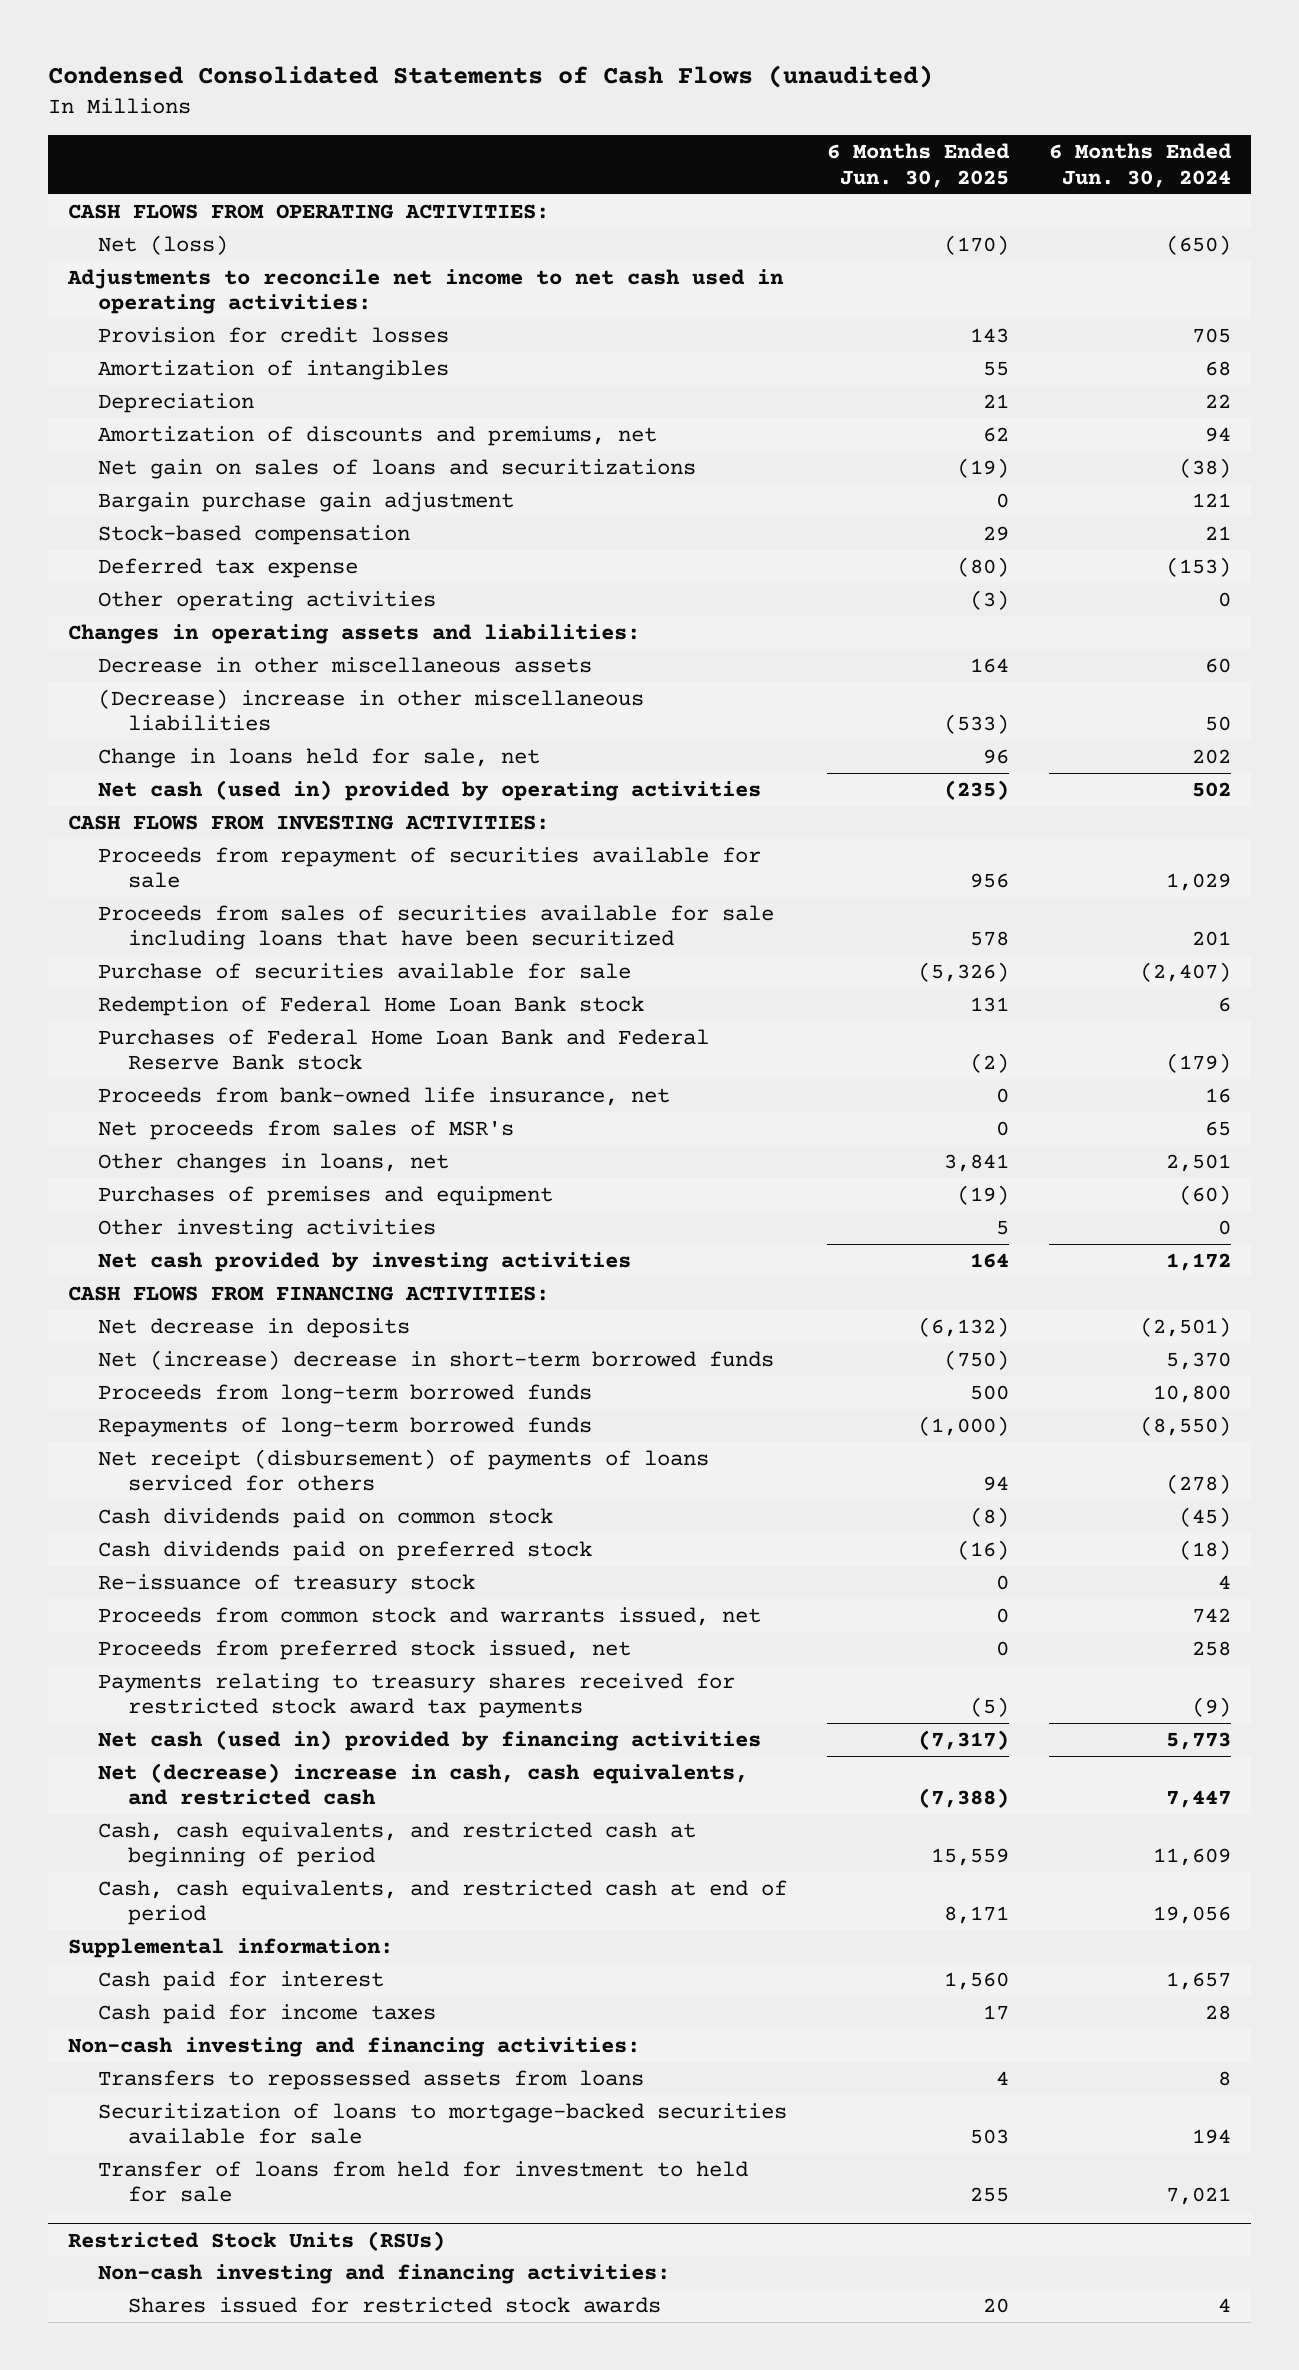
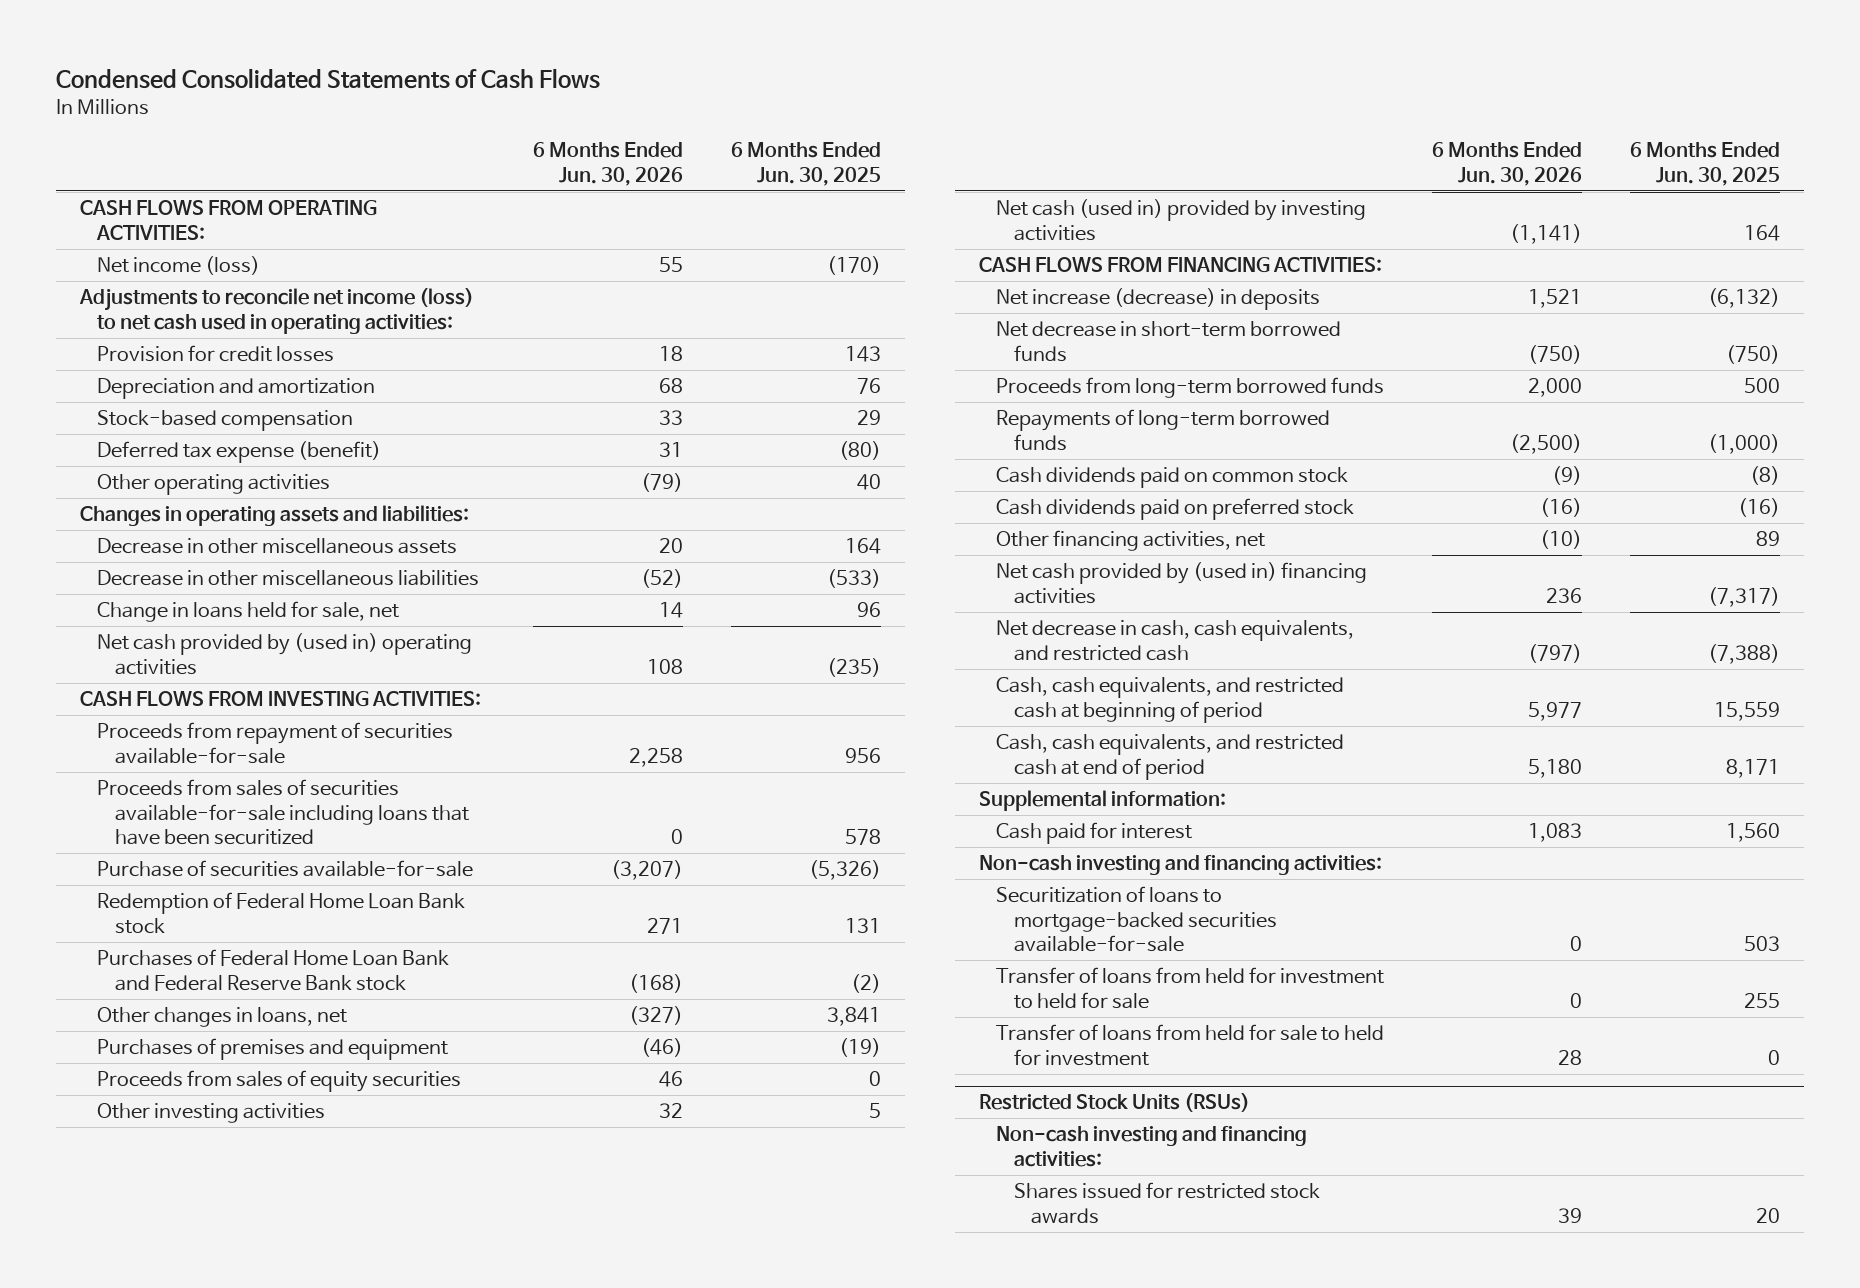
- Condensed Consolidated Statements of Cash Flows (unaudited)
+ Condensed Consolidated Statements of Cash Flows
- | 6 Months Ended Jun. 30, 2025 | 6 Months Ended Jun. 30, 2024
+ | 6 Months Ended Jun. 30, 2026 | 6 Months Ended Jun. 30, 2025
- Net (loss) | (170) | (650)
- Adjustments to reconcile net income to net cash used in operating activities:
+ Net income (loss) | 55 | (170)
+ Adjustments to reconcile net income (loss) to net cash used in operating activities:
- Amortization of intangibles | 55 | 68
- Depreciation | 21 | 22
- Amortization of discounts and premiums, net | 62 | 94
- Net gain on sales of loans and securitizations | (19) | (38)
- Bargain purchase gain adjustment | 0 | 121
+ Depreciation and amortization | 68 | 76
- Deferred tax expense | (80) | (153)
- Other operating activities | (3) | 0
+ Deferred tax expense (benefit) | 31 | (80)
+ Other operating activities | (79) | 40
- (Decrease) increase in other miscellaneous liabilities | (533) | 50
+ Decrease in other miscellaneous liabilities | (52) | (533)
- Net cash (used in) provided by operating activities | (235) | 502
+ Net cash provided by (used in) operating activities | 108 | (235)
- Proceeds from repayment of securities available for sale | 956 | 1,029
- Proceeds from sales of securities available for sale including loans that have been securitized | 578 | 201
- Purchase of securities available for sale | (5,326) | (2,407)
+ Proceeds from repayment of securities available-for-sale | 2,258 | 956
+ Proceeds from sales of securities available-for-sale including loans that have been securitized | 0 | 578
+ Purchase of securities available-for-sale | (3,207) | (5,326)
- Proceeds from bank-owned life insurance, net | 0 | 16
- Net proceeds from sales of MSR's | 0 | 65
+ Proceeds from sales of equity securities | 46 | 0
- Net cash provided by investing activities | 164 | 1,172
+ Net cash (used in) provided by investing activities | (1,141) | 164
- Net decrease in deposits | (6,132) | (2,501)
- Net (increase) decrease in short-term borrowed funds | (750) | 5,370
+ Net increase (decrease) in deposits | 1,521 | (6,132)
+ Net decrease in short-term borrowed funds | (750) | (750)
- Net receipt (disbursement) of payments of loans serviced for others | 94 | (278)
- Re-issuance of treasury stock | 0 | 4
- Proceeds from common stock and warrants issued, net | 0 | 742
- Proceeds from preferred stock issued, net | 0 | 258
- Payments relating to treasury shares received for restricted stock award tax payments | (5) | (9)
- Net cash (used in) provided by financing activities | (7,317) | 5,773
- Net (decrease) increase in cash, cash equivalents, and restricted cash | (7,388) | 7,447
+ Other financing activities, net | (10) | 89
+ Net cash provided by (used in) financing activities | 236 | (7,317)
+ Net decrease in cash, cash equivalents, and restricted cash | (797) | (7,388)
- Cash paid for income taxes | 17 | 28
- Transfers to repossessed assets from loans | 4 | 8
- Securitization of loans to mortgage-backed securities available for sale | 503 | 194
+ Securitization of loans to mortgage-backed securities available-for-sale | 0 | 503
+ Transfer of loans from held for sale to held for investment | 28 | 0

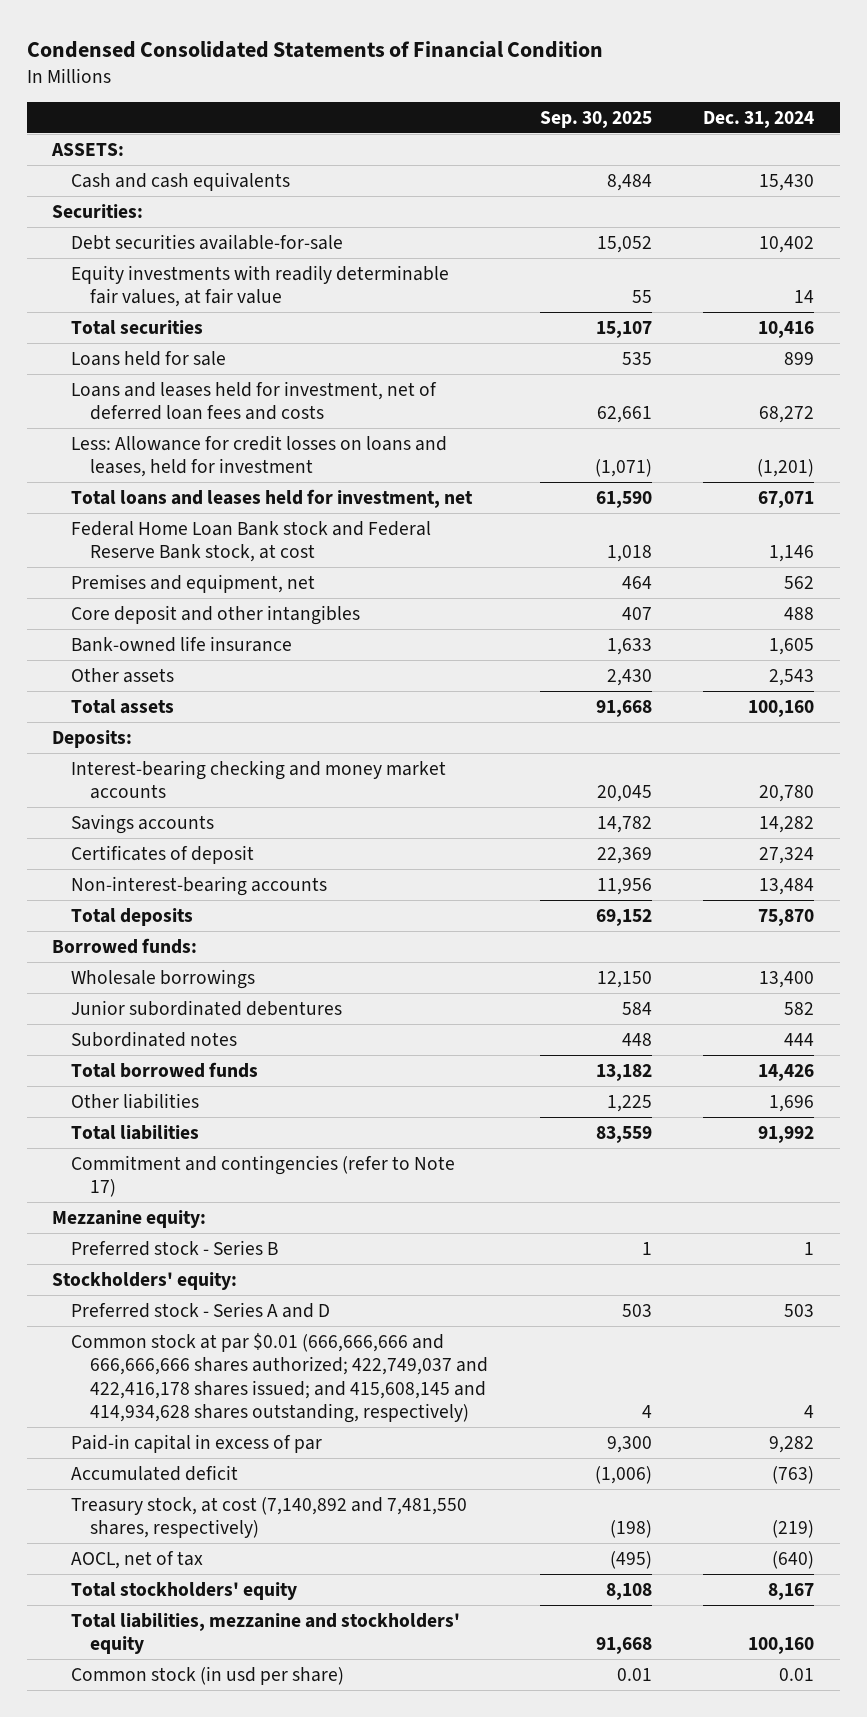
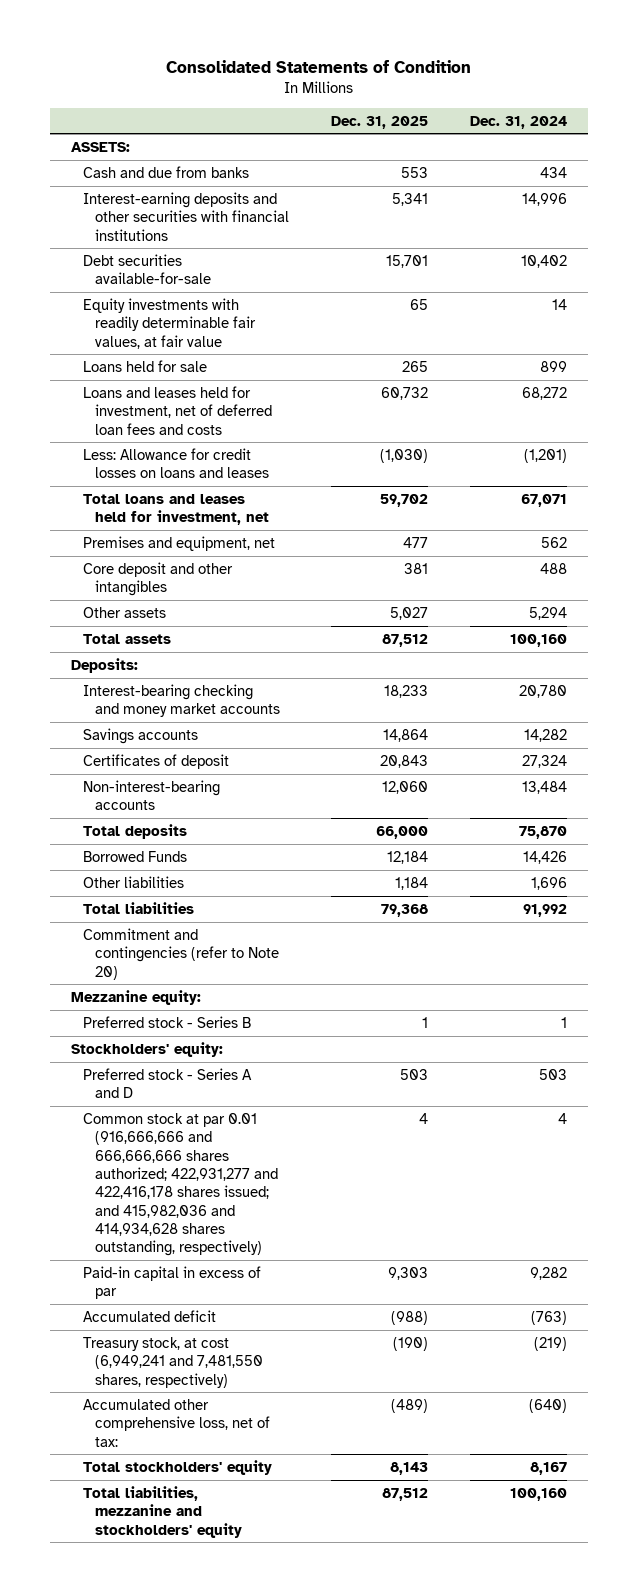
- Condensed Consolidated Statements of Financial Condition
+ Consolidated Statements of Condition
- | Sep. 30, 2025 | Dec. 31, 2024
+ | Dec. 31, 2025 | Dec. 31, 2024
- Cash and cash equivalents | 8,484 | 15,430
- Securities:
+ Cash and due from banks | 553 | 434
+ Interest-earning deposits and other securities with financial institutions | 5,341 | 14,996
- Total securities | 15,107 | 10,416
- Less: Allowance for credit losses on loans and leases, held for investment | (1,071) | (1,201)
+ Less: Allowance for credit losses on loans and leases | (1,030) | (1,201)
- Federal Home Loan Bank stock and Federal Reserve Bank stock, at cost | 1,018 | 1,146
- Bank-owned life insurance | 1,633 | 1,605
- Other assets | 2,430 | 2,543
+ Other assets | 5,027 | 5,294
- Borrowed funds:
- Wholesale borrowings | 12,150 | 13,400
- Junior subordinated debentures | 584 | 582
- Subordinated notes | 448 | 444
- Total borrowed funds | 13,182 | 14,426
+ Borrowed Funds | 12,184 | 14,426
- Commitment and contingencies (refer to Note 17)
+ Commitment and contingencies (refer to Note 20)
- Common stock at par $0.01 (666,666,666 and 666,666,666 shares authorized; 422,749,037 and 422,416,178 shares issued; and 415,608,145 and 414,934,628 shares outstanding, respectively) | 4 | 4
+ Common stock at par 0.01 (916,666,666 and 666,666,666 shares authorized; 422,931,277 and 422,416,178 shares issued; and 415,982,036 and 414,934,628 shares outstanding, respectively) | 4 | 4
- Treasury stock, at cost (7,140,892 and 7,481,550 shares, respectively) | (198) | (219)
- AOCL, net of tax | (495) | (640)
+ Treasury stock, at cost (6,949,241 and 7,481,550 shares, respectively) | (190) | (219)
+ Accumulated other comprehensive loss, net of tax: | (489) | (640)
- Common stock (in usd per share) | 0.01 | 0.01

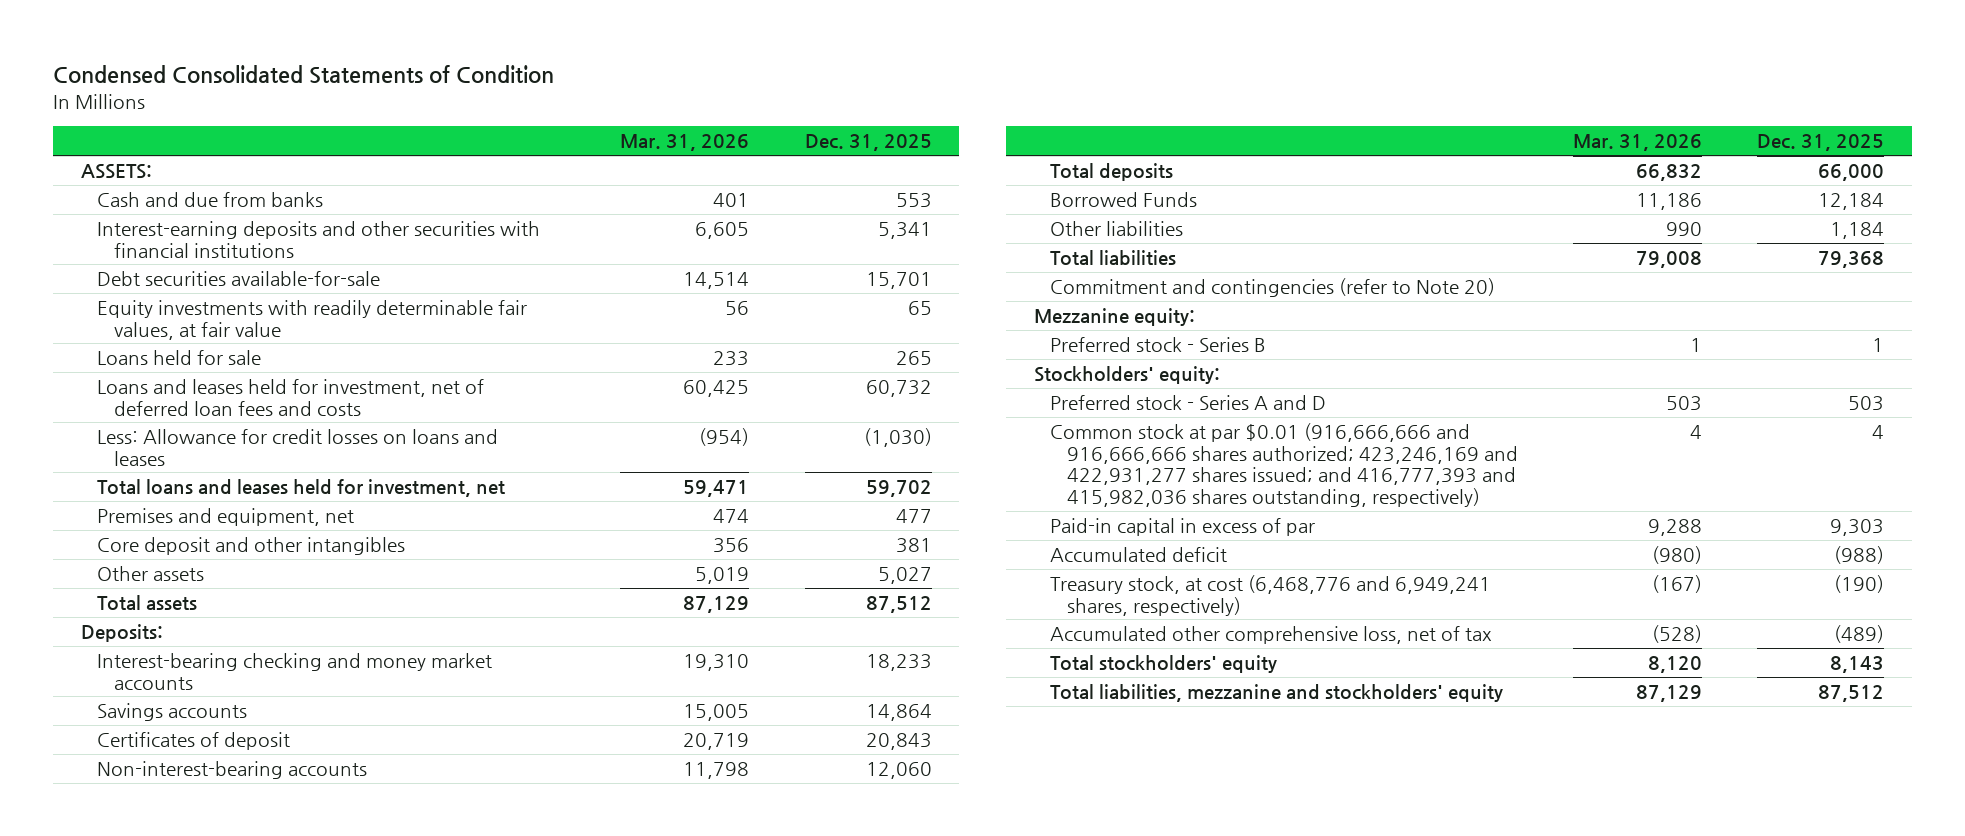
- Consolidated Statements of Condition
+ Condensed Consolidated Statements of Condition
- | Dec. 31, 2025 | Dec. 31, 2024
+ | Mar. 31, 2026 | Dec. 31, 2025
- Common stock at par 0.01 (916,666,666 and 666,666,666 shares authorized; 422,931,277 and 422,416,178 shares issued; and 415,982,036 and 414,934,628 shares outstanding, respectively) | 4 | 4
+ Common stock at par $0.01 (916,666,666 and 916,666,666 shares authorized; 423,246,169 and 422,931,277 shares issued; and 416,777,393 and 415,982,036 shares outstanding, respectively) | 4 | 4
- Treasury stock, at cost (6,949,241 and 7,481,550 shares, respectively) | (190) | (219)
- Accumulated other comprehensive loss, net of tax: | (489) | (640)
+ Treasury stock, at cost (6,468,776 and 6,949,241 shares, respectively) | (167) | (190)
+ Accumulated other comprehensive loss, net of tax | (528) | (489)

